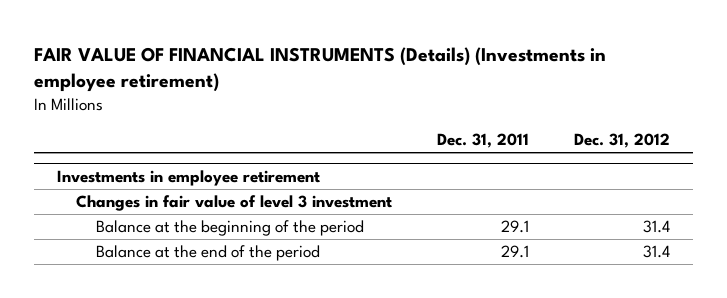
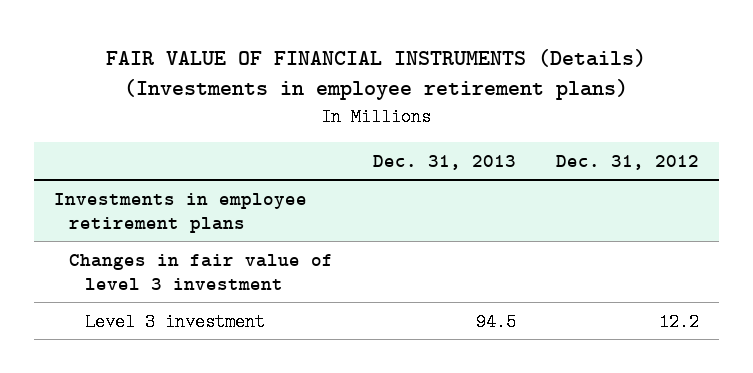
- FAIR VALUE OF FINANCIAL INSTRUMENTS (Details) (Investments in employee retirement)
+ FAIR VALUE OF FINANCIAL INSTRUMENTS (Details) (Investments in employee retirement plans)
- | Dec. 31, 2011 | Dec. 31, 2012
+ | Dec. 31, 2013 | Dec. 31, 2012
- Investments in employee retirement
+ Investments in employee retirement plans
- Balance at the beginning of the period | 29.1 | 31.4
- Balance at the end of the period | 29.1 | 31.4
+ Level 3 investment | 94.5 | 12.2

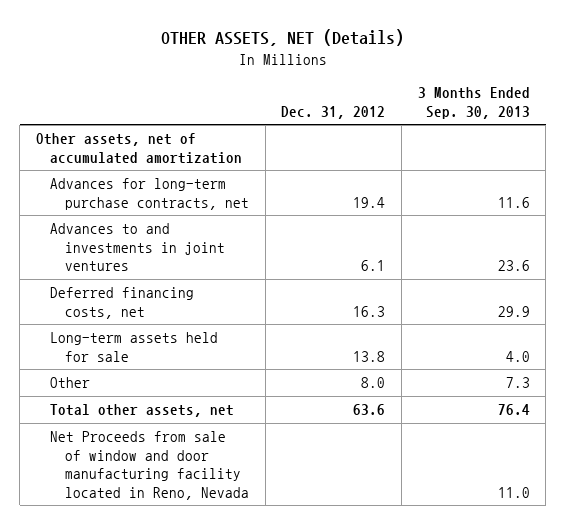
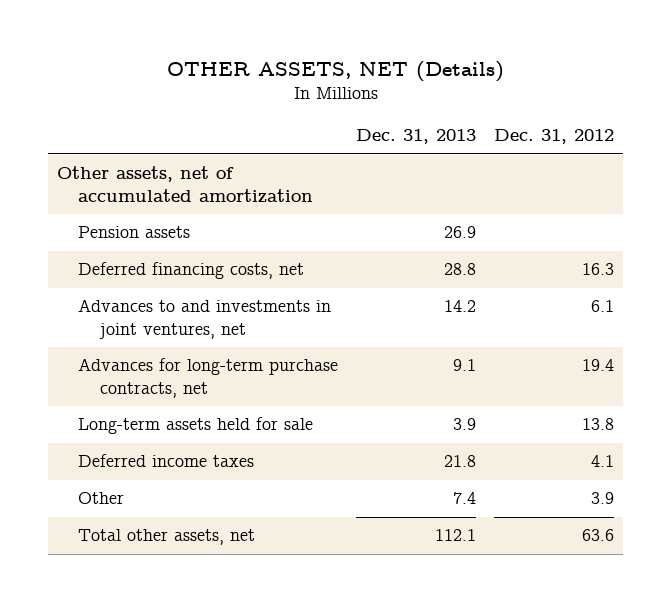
- | Dec. 31, 2012 | 3 Months Ended Sep. 30, 2013
+ | Dec. 31, 2013 | Dec. 31, 2012
- Advances to and investments in joint ventures | 6.1 | 23.6
+ Pension assets | 26.9 |
+ Advances to and investments in joint ventures, net | 14.2 | 6.1
moved down: Advances for long-term purchase contracts, net | 9.1 | 19.4
- Other | 8.0 | 7.3
+ Deferred income taxes | 21.8 | 4.1
+ Other | 7.4 | 3.9
- Net Proceeds from sale of window and door manufacturing facility located in Reno, Nevada | | 11.0

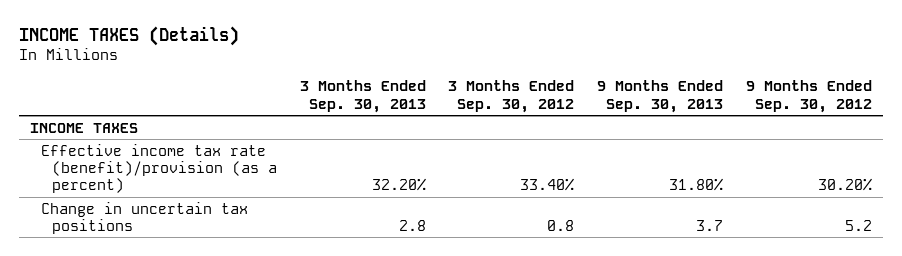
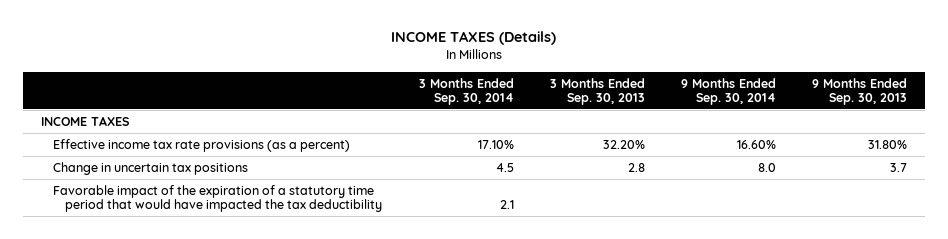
- | 3 Months Ended Sep. 30, 2013 | 3 Months Ended Sep. 30, 2012 | 9 Months Ended Sep. 30, 2013 | 9 Months Ended Sep. 30, 2012
+ | 3 Months Ended Sep. 30, 2014 | 3 Months Ended Sep. 30, 2013 | 9 Months Ended Sep. 30, 2014 | 9 Months Ended Sep. 30, 2013
- Effective income tax rate (benefit)/provision (as a percent) | 32.20% | 33.40% | 31.80% | 30.20%
+ Effective income tax rate provisions (as a percent) | 17.10% | 32.20% | 16.60% | 31.80%
+ Favorable impact of the expiration of a statutory time period that would have impacted the tax deductibility | 2.1 | | |

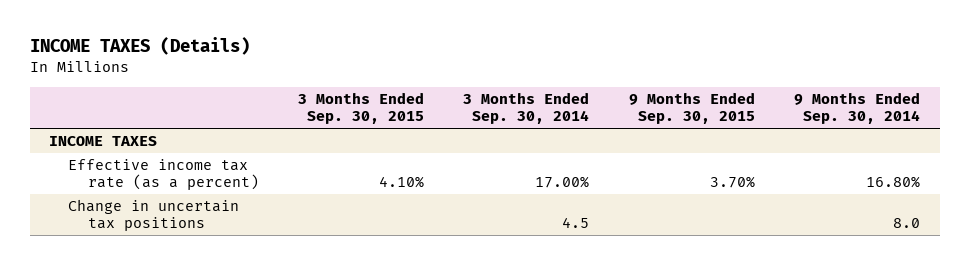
- | 3 Months Ended Sep. 30, 2014 | 3 Months Ended Sep. 30, 2013 | 9 Months Ended Sep. 30, 2014 | 9 Months Ended Sep. 30, 2013
+ | 3 Months Ended Sep. 30, 2015 | 3 Months Ended Sep. 30, 2014 | 9 Months Ended Sep. 30, 2015 | 9 Months Ended Sep. 30, 2014
- Effective income tax rate provisions (as a percent) | 17.10% | 32.20% | 16.60% | 31.80%
+ Effective income tax rate (as a percent) | 4.10% | 17.00% | 3.70% | 16.80%
- Favorable impact of the expiration of a statutory time period that would have impacted the tax deductibility | 2.1 | | |

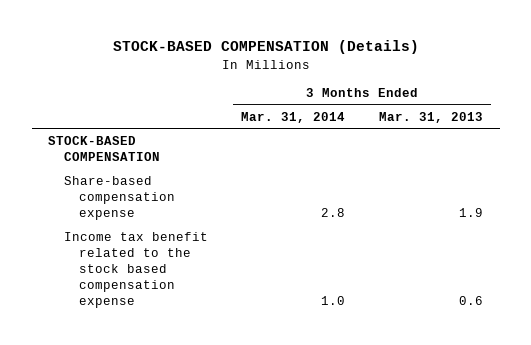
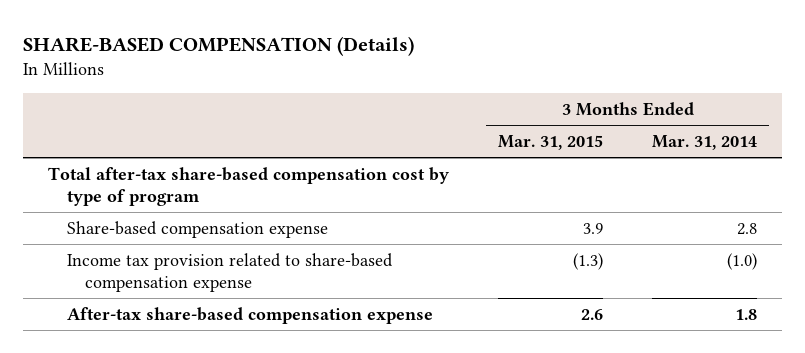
- STOCK-BASED COMPENSATION (Details)
+ SHARE-BASED COMPENSATION (Details)
- | 3 Months Ended Mar. 31, 2014 | 3 Months Ended Mar. 31, 2013
+ | 3 Months Ended Mar. 31, 2015 | 3 Months Ended Mar. 31, 2014
- STOCK-BASED COMPENSATION
+ Total after-tax share-based compensation cost by type of program
- Income tax benefit related to the stock based compensation expense | 1.0 | 0.6
+ Income tax provision related to share-based compensation expense | (1.3) | (1.0)
+ After-tax share-based compensation expense | 2.6 | 1.8

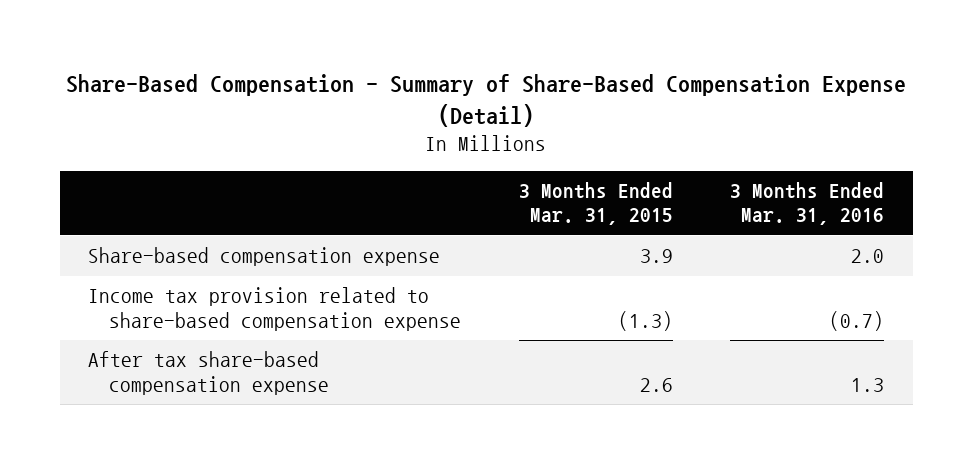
- SHARE-BASED COMPENSATION (Details)
+ Share-Based Compensation - Summary of Share-Based Compensation Expense (Detail)
- | 3 Months Ended Mar. 31, 2015 | 3 Months Ended Mar. 31, 2014
+ | 3 Months Ended Mar. 31, 2015 | 3 Months Ended Mar. 31, 2016
- Total after-tax share-based compensation cost by type of program
- After-tax share-based compensation expense | 2.6 | 1.8
+ After tax share-based compensation expense | 2.6 | 1.3

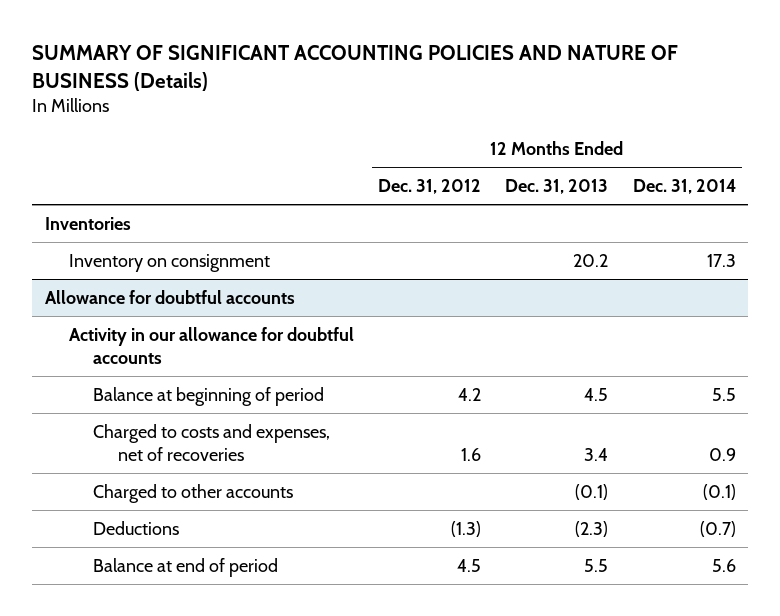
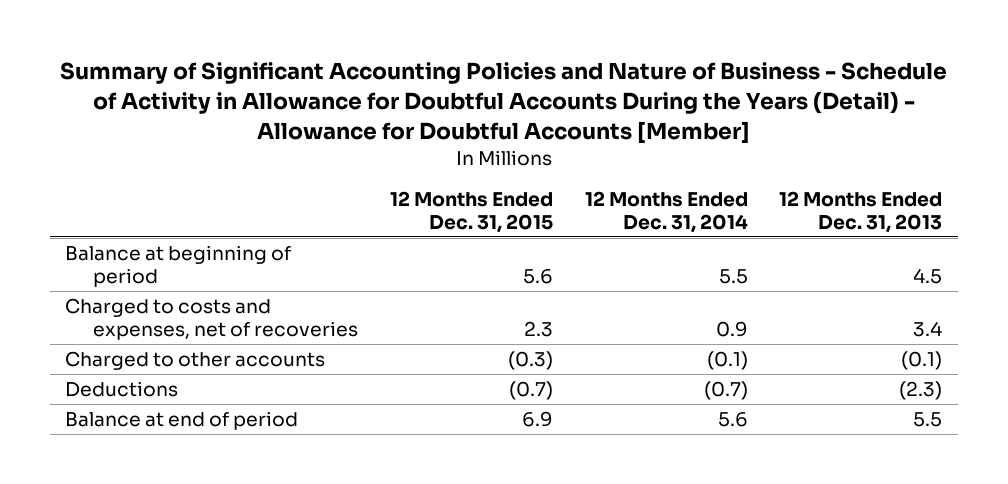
- SUMMARY OF SIGNIFICANT ACCOUNTING POLICIES AND NATURE OF BUSINESS (Details)
+ Summary of Significant Accounting Policies and Nature of Business - Schedule of Activity in Allowance for Doubtful Accounts During the Years (Detail) - Allowance for Doubtful Accounts [Member]
- | 12 Months Ended Dec. 31, 2012 | 12 Months Ended Dec. 31, 2013 | 12 Months Ended Dec. 31, 2014
+ | 12 Months Ended Dec. 31, 2015 | 12 Months Ended Dec. 31, 2014 | 12 Months Ended Dec. 31, 2013
- Inventories
- Inventory on consignment | | 20.2 | 17.3
- Allowance for doubtful accounts
- Activity in our allowance for doubtful accounts

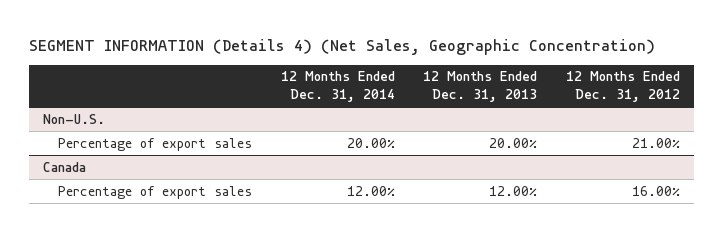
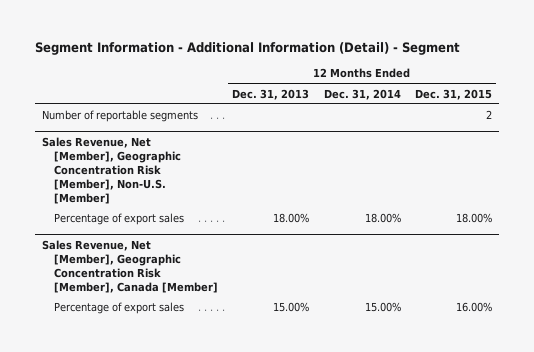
- SEGMENT INFORMATION (Details 4) (Net Sales, Geographic Concentration)
+ Segment Information - Additional Information (Detail) - Segment
- | 12 Months Ended Dec. 31, 2014 | 12 Months Ended Dec. 31, 2013 | 12 Months Ended Dec. 31, 2012
+ | 12 Months Ended Dec. 31, 2013 | 12 Months Ended Dec. 31, 2014 | 12 Months Ended Dec. 31, 2015
- Non-U.S.
- Percentage of export sales | 20.00% | 20.00% | 21.00%
- Canada
- Percentage of export sales | 12.00% | 12.00% | 16.00%
+ Number of reportable segments | | | 2
+ Sales Revenue, Net [Member], Geographic Concentration Risk [Member], Non-U.S. [Member]
+ Percentage of export sales | 18.00% | 18.00% | 18.00%
+ Sales Revenue, Net [Member], Geographic Concentration Risk [Member], Canada [Member]
+ Percentage of export sales | 15.00% | 15.00% | 16.00%

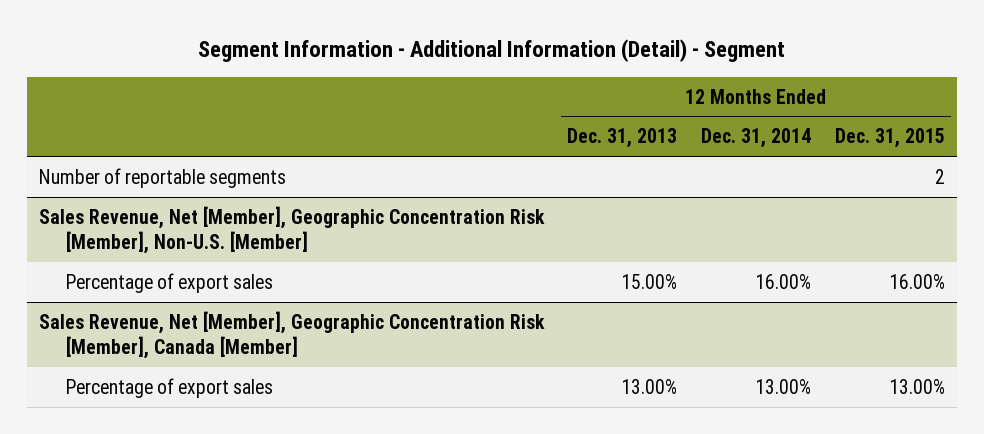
@ Sales Revenue, Net [Member], Geographic Concentration Risk [Member], Non-U.S. [Member]
- Percentage of export sales | 18.00% | 18.00% | 18.00%
+ Percentage of export sales | 15.00% | 16.00% | 16.00%
@ Sales Revenue, Net [Member], Geographic Concentration Risk [Member], Canada [Member]
- Percentage of export sales | 15.00% | 15.00% | 16.00%
+ Percentage of export sales | 13.00% | 13.00% | 13.00%

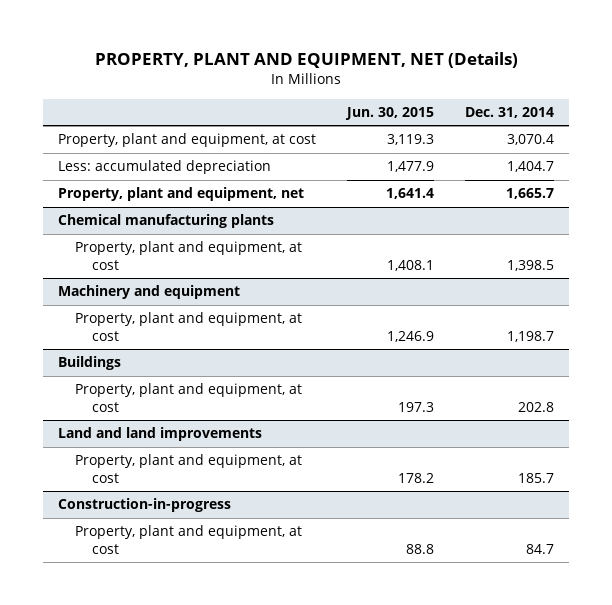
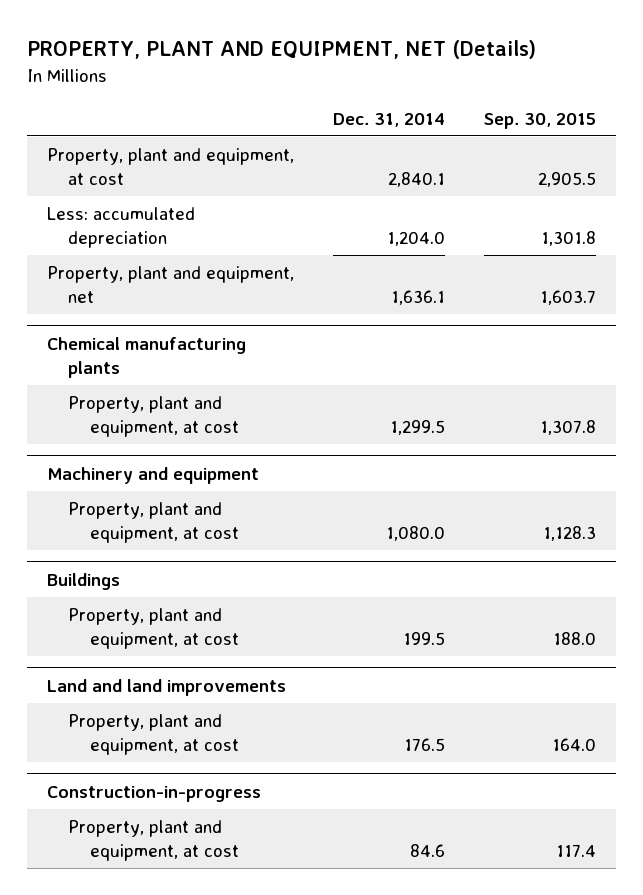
- | Jun. 30, 2015 | Dec. 31, 2014
+ | Dec. 31, 2014 | Sep. 30, 2015
- Property, plant and equipment, at cost | 3,119.3 | 3,070.4
- Less: accumulated depreciation | 1,477.9 | 1,404.7
- Property, plant and equipment, net | 1,641.4 | 1,665.7
+ Property, plant and equipment, at cost | 2,840.1 | 2,905.5
+ Less: accumulated depreciation | 1,204.0 | 1,301.8
+ Property, plant and equipment, net | 1,636.1 | 1,603.7
@ Chemical manufacturing plants
- Property, plant and equipment, at cost | 1,408.1 | 1,398.5
+ Property, plant and equipment, at cost | 1,299.5 | 1,307.8
@ Machinery and equipment
- Property, plant and equipment, at cost | 1,246.9 | 1,198.7
+ Property, plant and equipment, at cost | 1,080.0 | 1,128.3
@ Buildings
- Property, plant and equipment, at cost | 197.3 | 202.8
+ Property, plant and equipment, at cost | 199.5 | 188.0
@ Land and land improvements
- Property, plant and equipment, at cost | 178.2 | 185.7
+ Property, plant and equipment, at cost | 176.5 | 164.0
@ Construction-in-progress
- Property, plant and equipment, at cost | 88.8 | 84.7
+ Property, plant and equipment, at cost | 84.6 | 117.4

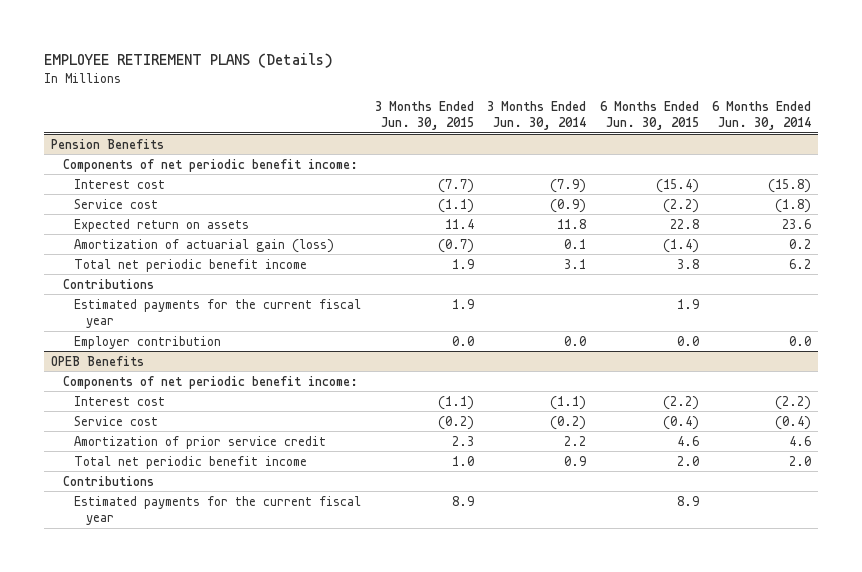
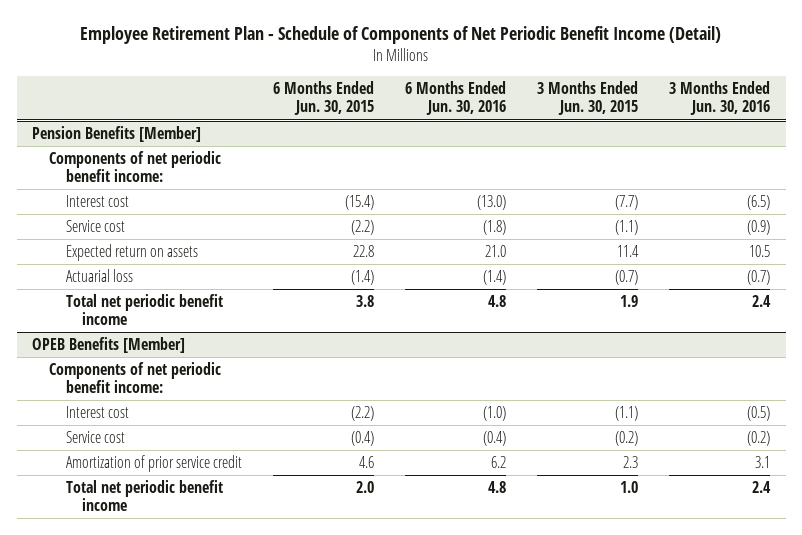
- EMPLOYEE RETIREMENT PLANS (Details)
+ Employee Retirement Plan - Schedule of Components of Net Periodic Benefit Income (Detail)
- | 3 Months Ended Jun. 30, 2015 | 3 Months Ended Jun. 30, 2014 | 6 Months Ended Jun. 30, 2015 | 6 Months Ended Jun. 30, 2014
+ | 6 Months Ended Jun. 30, 2015 | 6 Months Ended Jun. 30, 2016 | 3 Months Ended Jun. 30, 2015 | 3 Months Ended Jun. 30, 2016
- Pension Benefits
+ Pension Benefits [Member]
- Amortization of actuarial gain (loss) | (0.7) | 0.1 | (1.4) | 0.2
+ Actuarial loss | (1.4) | (1.4) | (0.7) | (0.7)
- Contributions
- Estimated payments for the current fiscal year | 1.9 | | 1.9 |
- Employer contribution | 0.0 | 0.0 | 0.0 | 0.0
- OPEB Benefits
+ OPEB Benefits [Member]
- Contributions
- Estimated payments for the current fiscal year | 8.9 | | 8.9 |

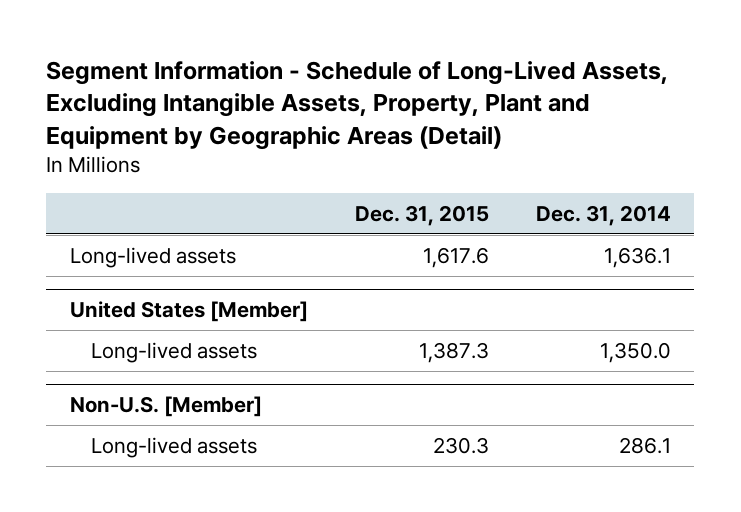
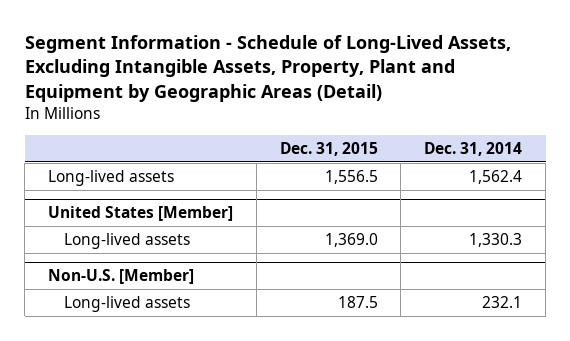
- Long-lived assets | 1,617.6 | 1,636.1
+ Long-lived assets | 1,556.5 | 1,562.4
@ United States [Member]
- Long-lived assets | 1,387.3 | 1,350.0
+ Long-lived assets | 1,369.0 | 1,330.3
@ Non-U.S. [Member]
- Long-lived assets | 230.3 | 286.1
+ Long-lived assets | 187.5 | 232.1

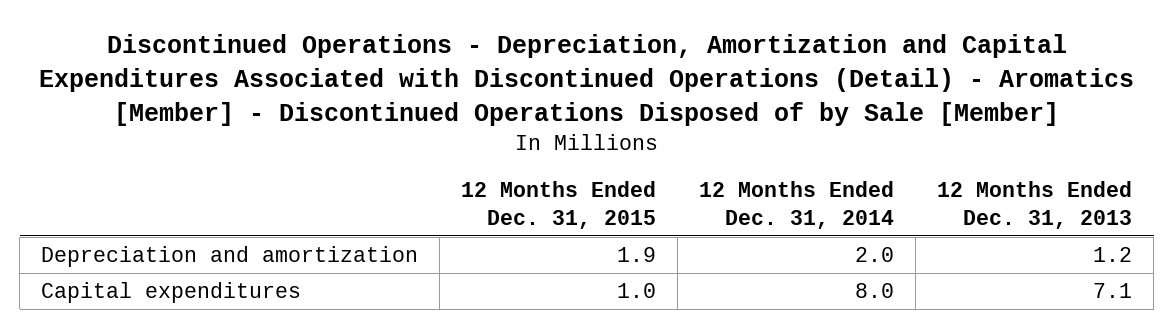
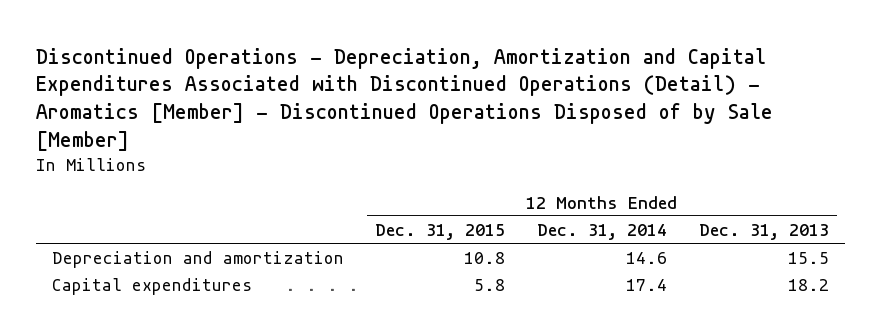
- Depreciation and amortization | 1.9 | 2.0 | 1.2
- Capital expenditures | 1.0 | 8.0 | 7.1
+ Depreciation and amortization | 10.8 | 14.6 | 15.5
+ Capital expenditures | 5.8 | 17.4 | 18.2

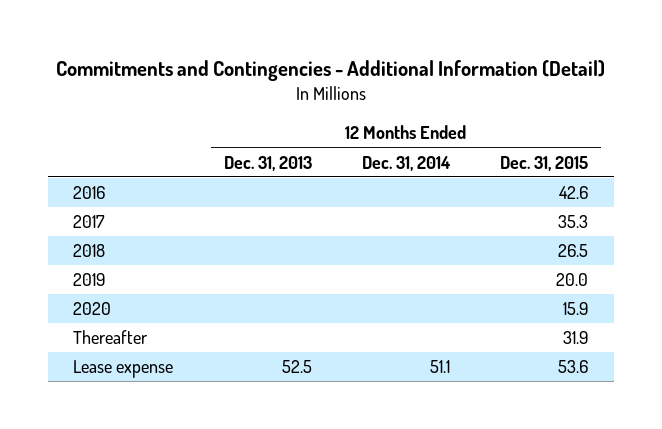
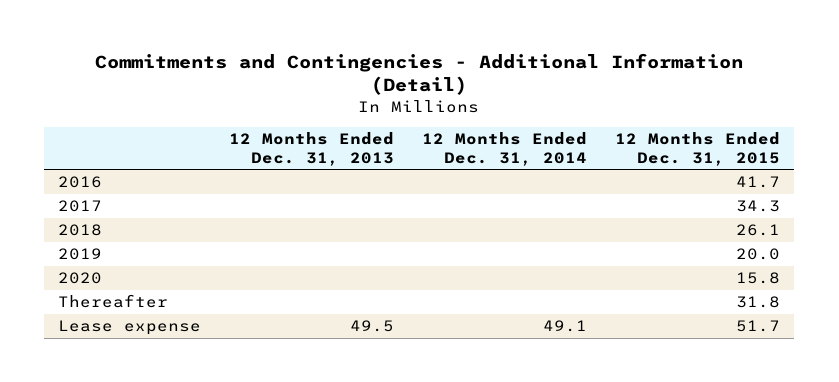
- 2016 | | | 42.6
- 2017 | | | 35.3
- 2018 | | | 26.5
+ 2016 | | | 41.7
+ 2017 | | | 34.3
+ 2018 | | | 26.1
- 2020 | | | 15.9
- Thereafter | | | 31.9
- Lease expense | 52.5 | 51.1 | 53.6
+ 2020 | | | 15.8
+ Thereafter | | | 31.8
+ Lease expense | 49.5 | 49.1 | 51.7

